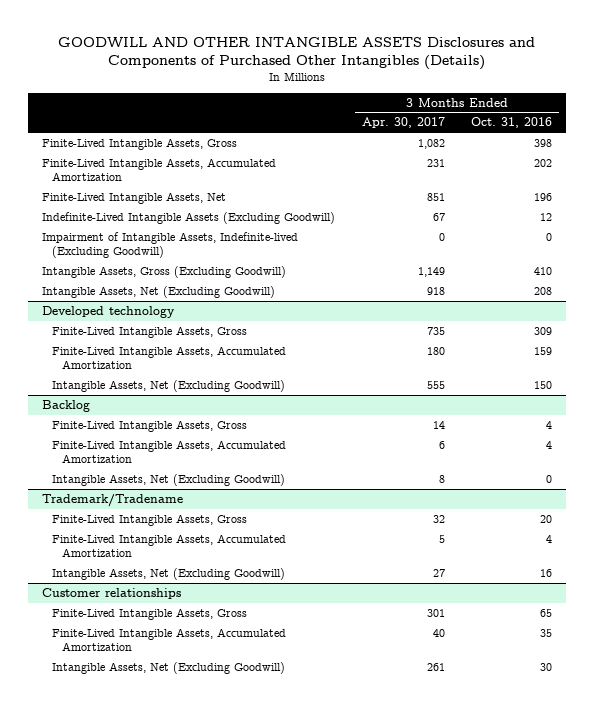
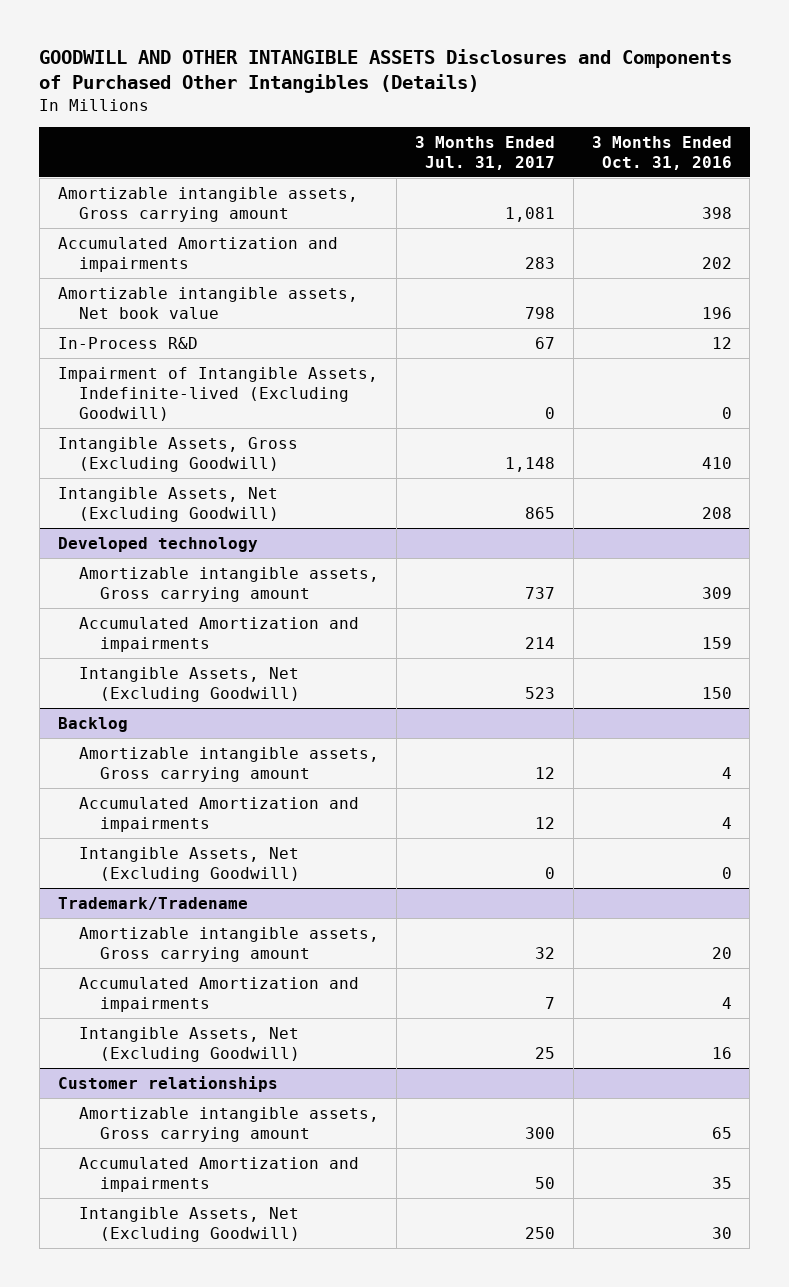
- | 3 Months Ended Apr. 30, 2017 | 3 Months Ended Oct. 31, 2016
+ | 3 Months Ended Jul. 31, 2017 | 3 Months Ended Oct. 31, 2016
- Finite-Lived Intangible Assets, Gross | 1,082 | 398
- Finite-Lived Intangible Assets, Accumulated Amortization | 231 | 202
- Finite-Lived Intangible Assets, Net | 851 | 196
- Indefinite-Lived Intangible Assets (Excluding Goodwill) | 67 | 12
+ Amortizable intangible assets, Gross carrying amount | 1,081 | 398
+ Accumulated Amortization and impairments | 283 | 202
+ Amortizable intangible assets, Net book value | 798 | 196
+ In-Process R&D | 67 | 12
@ Developed technology
- Finite-Lived Intangible Assets, Gross | 735 | 309
- Finite-Lived Intangible Assets, Accumulated Amortization | 180 | 159
+ Amortizable intangible assets, Gross carrying amount | 737 | 309
+ Accumulated Amortization and impairments | 214 | 159
@ Backlog
- Finite-Lived Intangible Assets, Gross | 14 | 4
- Finite-Lived Intangible Assets, Accumulated Amortization | 6 | 4
+ Amortizable intangible assets, Gross carrying amount | 12 | 4
+ Accumulated Amortization and impairments | 12 | 4
@ Trademark/Tradename
- Finite-Lived Intangible Assets, Gross | 32 | 20
- Finite-Lived Intangible Assets, Accumulated Amortization | 5 | 4
+ Amortizable intangible assets, Gross carrying amount | 32 | 20
+ Accumulated Amortization and impairments | 7 | 4
@ Customer relationships
- Finite-Lived Intangible Assets, Gross | 301 | 65
- Finite-Lived Intangible Assets, Accumulated Amortization | 40 | 35
+ Amortizable intangible assets, Gross carrying amount | 300 | 65
+ Accumulated Amortization and impairments | 50 | 35

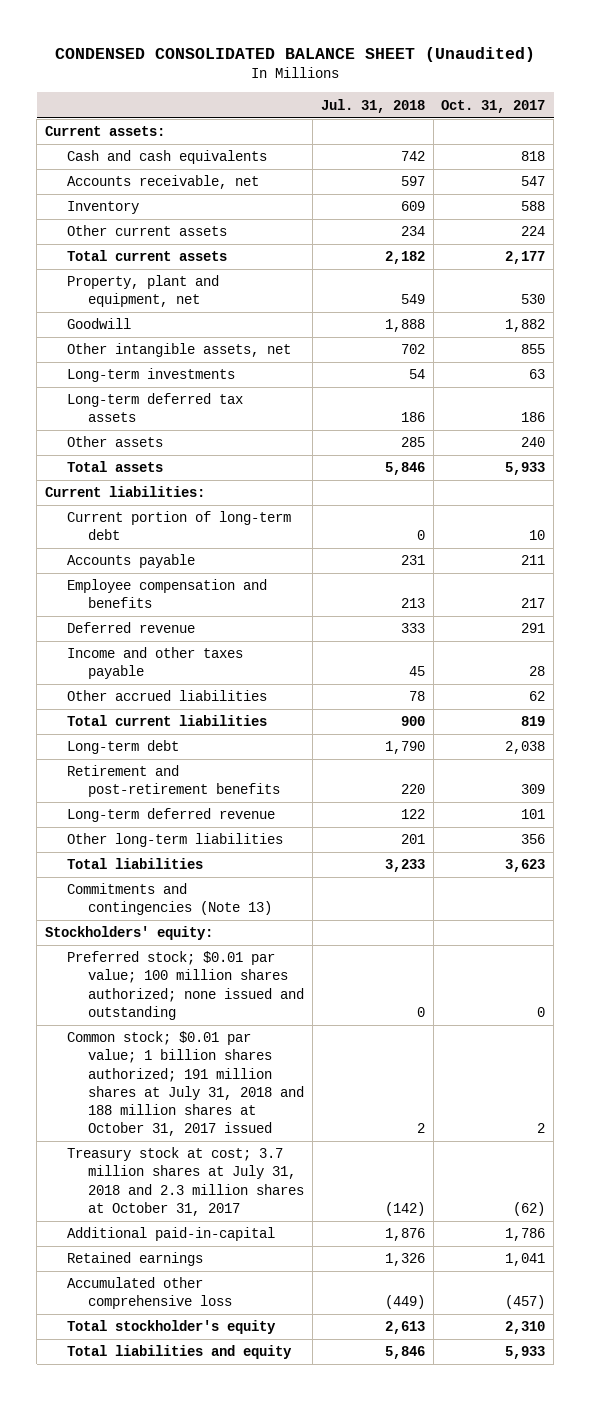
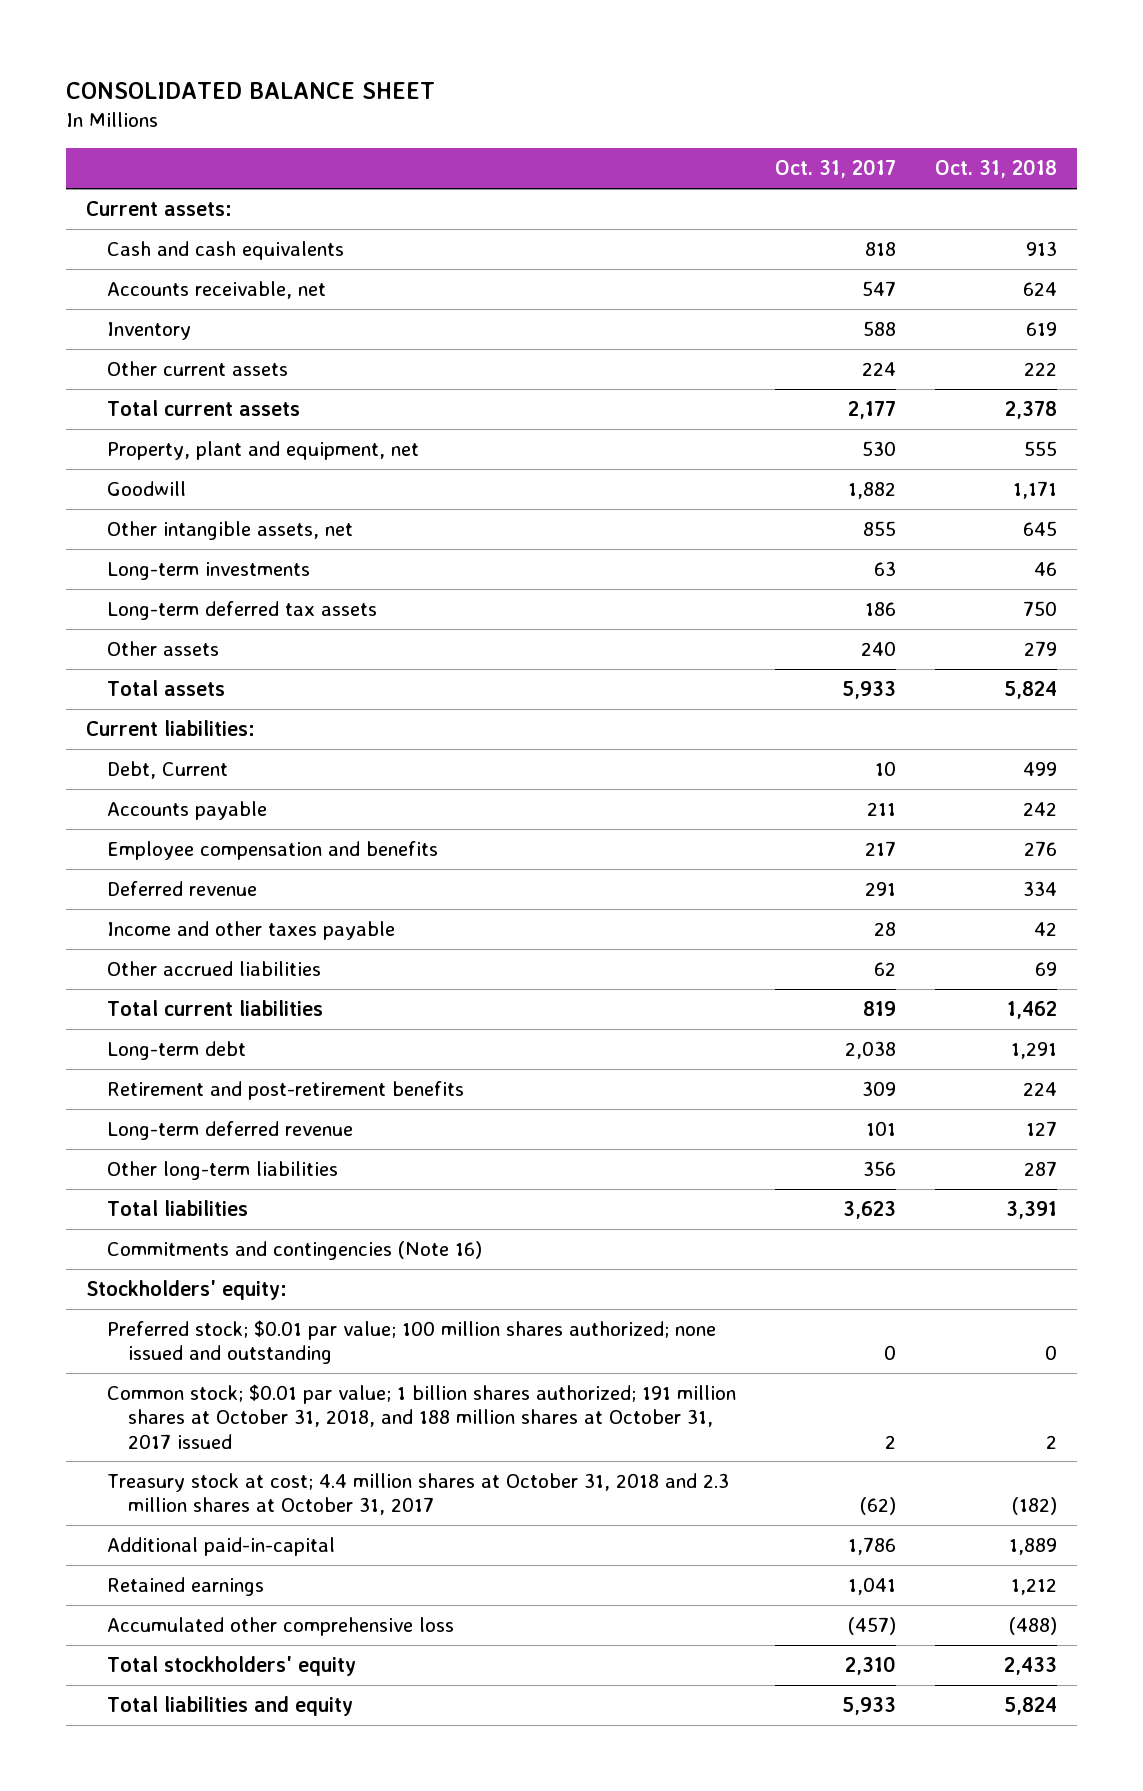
- CONDENSED CONSOLIDATED BALANCE SHEET (Unaudited)
+ CONSOLIDATED BALANCE SHEET
- | Jul. 31, 2018 | Oct. 31, 2017
+ | Oct. 31, 2017 | Oct. 31, 2018
- Current portion of long-term debt | 0 | 10
+ Debt, Current | 10 | 499
- Commitments and contingencies (Note 13)
+ Commitments and contingencies (Note 16)
- Common stock; $0.01 par value; 1 billion shares authorized; 191 million shares at July 31, 2018 and 188 million shares at October 31, 2017 issued | 2 | 2
- Treasury stock at cost; 3.7 million shares at July 31, 2018 and 2.3 million shares at October 31, 2017 | (142) | (62)
+ Common stock; $0.01 par value; 1 billion shares authorized; 191 million shares at October 31, 2018, and 188 million shares at October 31, 2017 issued | 2 | 2
+ Treasury stock at cost; 4.4 million shares at October 31, 2018 and 2.3 million shares at October 31, 2017 | (62) | (182)
- Total stockholder's equity | 2,613 | 2,310
+ Total stockholders' equity | 2,310 | 2,433

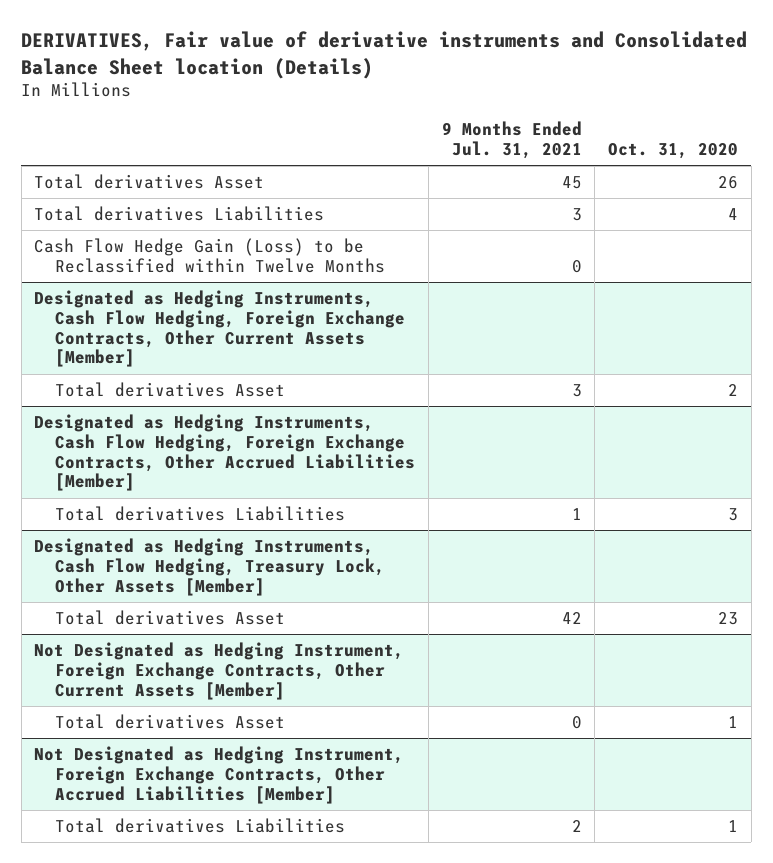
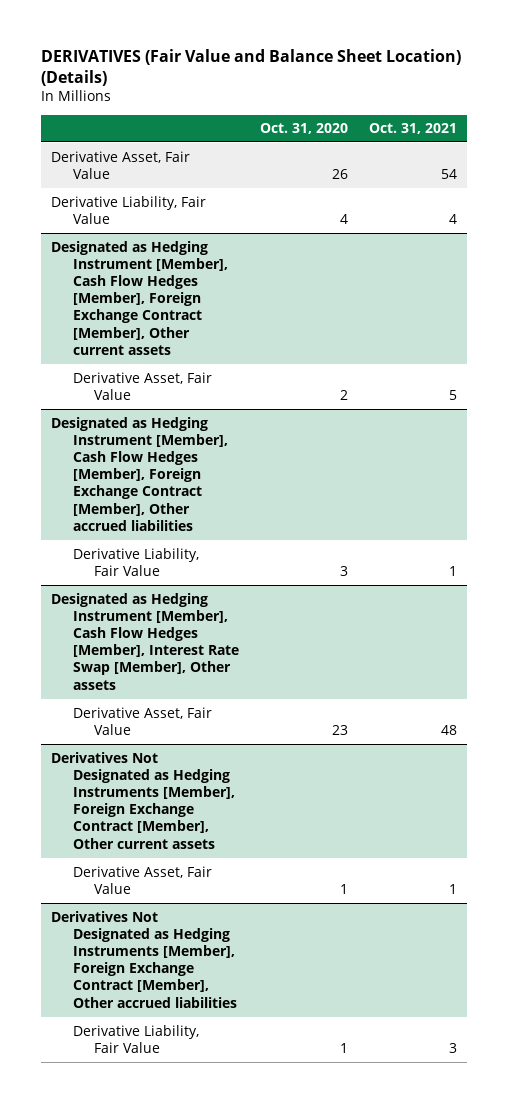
- DERIVATIVES, Fair value of derivative instruments and Consolidated Balance Sheet location (Details)
+ DERIVATIVES (Fair Value and Balance Sheet Location) (Details)
- | 9 Months Ended Jul. 31, 2021 | Oct. 31, 2020
+ | Oct. 31, 2020 | Oct. 31, 2021
- Total derivatives Asset | 45 | 26
- Total derivatives Liabilities | 3 | 4
- Cash Flow Hedge Gain (Loss) to be Reclassified within Twelve Months | 0 |
- Designated as Hedging Instruments, Cash Flow Hedging, Foreign Exchange Contracts, Other Current Assets [Member]
- Total derivatives Asset | 3 | 2
- Designated as Hedging Instruments, Cash Flow Hedging, Foreign Exchange Contracts, Other Accrued Liabilities [Member]
- Total derivatives Liabilities | 1 | 3
- Designated as Hedging Instruments, Cash Flow Hedging, Treasury Lock, Other Assets [Member]
- Total derivatives Asset | 42 | 23
- Not Designated as Hedging Instrument, Foreign Exchange Contracts, Other Current Assets [Member]
- Total derivatives Asset | 0 | 1
- Not Designated as Hedging Instrument, Foreign Exchange Contracts, Other Accrued Liabilities [Member]
- Total derivatives Liabilities | 2 | 1
+ Derivative Asset, Fair Value | 26 | 54
+ Derivative Liability, Fair Value | 4 | 4
+ Designated as Hedging Instrument [Member], Cash Flow Hedges [Member], Foreign Exchange Contract [Member], Other current assets
+ Derivative Asset, Fair Value | 2 | 5
+ Designated as Hedging Instrument [Member], Cash Flow Hedges [Member], Foreign Exchange Contract [Member], Other accrued liabilities
+ Derivative Liability, Fair Value | 3 | 1
+ Designated as Hedging Instrument [Member], Cash Flow Hedges [Member], Interest Rate Swap [Member], Other assets
+ Derivative Asset, Fair Value | 23 | 48
+ Derivatives Not Designated as Hedging Instruments [Member], Foreign Exchange Contract [Member], Other current assets
+ Derivative Asset, Fair Value | 1 | 1
+ Derivatives Not Designated as Hedging Instruments [Member], Foreign Exchange Contract [Member], Other accrued liabilities
+ Derivative Liability, Fair Value | 1 | 3

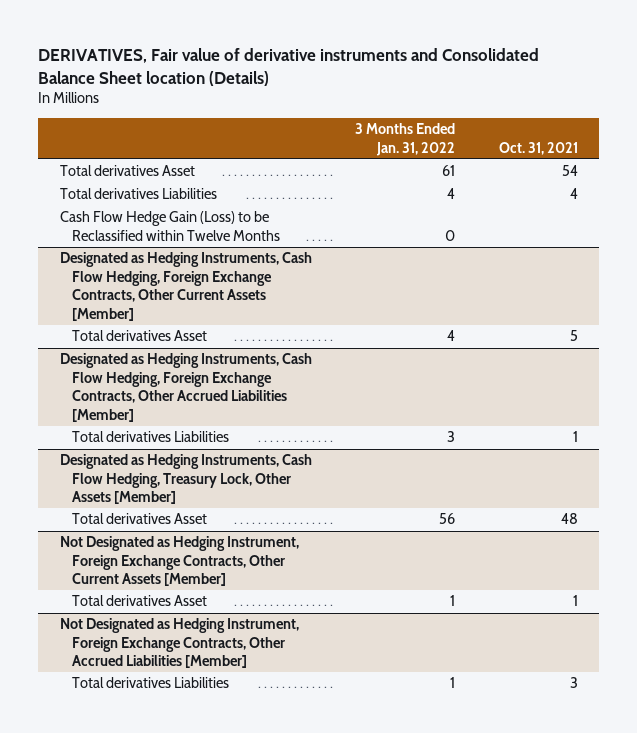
- DERIVATIVES (Fair Value and Balance Sheet Location) (Details)
+ DERIVATIVES, Fair value of derivative instruments and Consolidated Balance Sheet location (Details)
- | Oct. 31, 2020 | Oct. 31, 2021
+ | 3 Months Ended Jan. 31, 2022 | Oct. 31, 2021
- Derivative Asset, Fair Value | 26 | 54
- Derivative Liability, Fair Value | 4 | 4
- Designated as Hedging Instrument [Member], Cash Flow Hedges [Member], Foreign Exchange Contract [Member], Other current assets
- Derivative Asset, Fair Value | 2 | 5
- Designated as Hedging Instrument [Member], Cash Flow Hedges [Member], Foreign Exchange Contract [Member], Other accrued liabilities
- Derivative Liability, Fair Value | 3 | 1
- Designated as Hedging Instrument [Member], Cash Flow Hedges [Member], Interest Rate Swap [Member], Other assets
- Derivative Asset, Fair Value | 23 | 48
- Derivatives Not Designated as Hedging Instruments [Member], Foreign Exchange Contract [Member], Other current assets
- Derivative Asset, Fair Value | 1 | 1
- Derivatives Not Designated as Hedging Instruments [Member], Foreign Exchange Contract [Member], Other accrued liabilities
- Derivative Liability, Fair Value | 1 | 3
+ Total derivatives Asset | 61 | 54
+ Total derivatives Liabilities | 4 | 4
+ Cash Flow Hedge Gain (Loss) to be Reclassified within Twelve Months | 0 |
+ Designated as Hedging Instruments, Cash Flow Hedging, Foreign Exchange Contracts, Other Current Assets [Member]
+ Total derivatives Asset | 4 | 5
+ Designated as Hedging Instruments, Cash Flow Hedging, Foreign Exchange Contracts, Other Accrued Liabilities [Member]
+ Total derivatives Liabilities | 3 | 1
+ Designated as Hedging Instruments, Cash Flow Hedging, Treasury Lock, Other Assets [Member]
+ Total derivatives Asset | 56 | 48
+ Not Designated as Hedging Instrument, Foreign Exchange Contracts, Other Current Assets [Member]
+ Total derivatives Asset | 1 | 1
+ Not Designated as Hedging Instrument, Foreign Exchange Contracts, Other Accrued Liabilities [Member]
+ Total derivatives Liabilities | 1 | 3

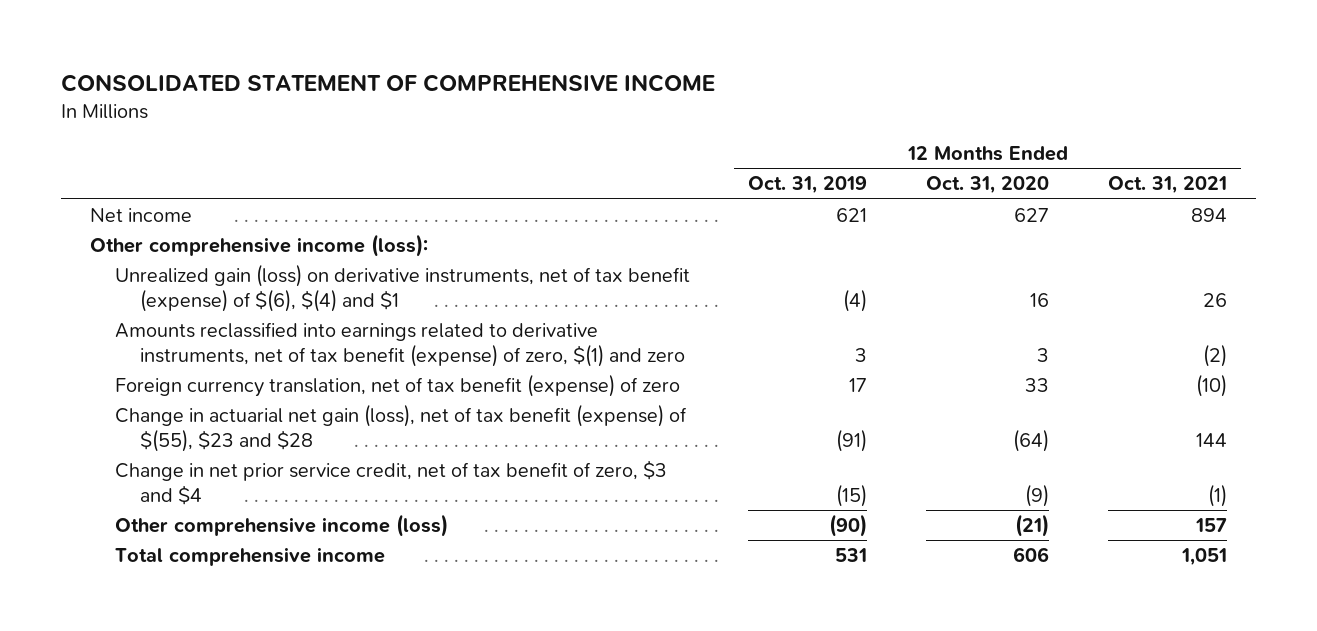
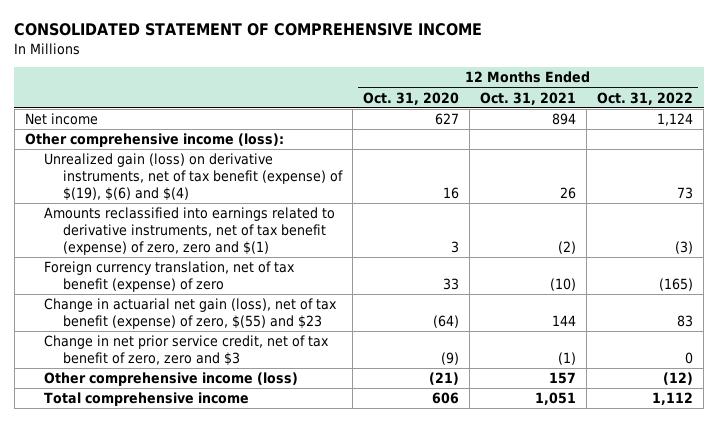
- | 12 Months Ended Oct. 31, 2019 | 12 Months Ended Oct. 31, 2020 | 12 Months Ended Oct. 31, 2021
+ | 12 Months Ended Oct. 31, 2020 | 12 Months Ended Oct. 31, 2021 | 12 Months Ended Oct. 31, 2022
- Unrealized gain (loss) on derivative instruments, net of tax benefit (expense) of $(6), $(4) and $1 | (4) | 16 | 26
- Amounts reclassified into earnings related to derivative instruments, net of tax benefit (expense) of zero, $(1) and zero | 3 | 3 | (2)
+ Unrealized gain (loss) on derivative instruments, net of tax benefit (expense) of $(19), $(6) and $(4) | 16 | 26 | 73
+ Amounts reclassified into earnings related to derivative instruments, net of tax benefit (expense) of zero, zero and $(1) | 3 | (2) | (3)
- Change in actuarial net gain (loss), net of tax benefit (expense) of $(55), $23 and $28 | (91) | (64) | 144
- Change in net prior service credit, net of tax benefit of zero, $3 and $4 | (15) | (9) | (1)
+ Change in actuarial net gain (loss), net of tax benefit (expense) of zero, $(55) and $23 | (64) | 144 | 83
+ Change in net prior service credit, net of tax benefit of zero, zero and $3 | (9) | (1) | 0

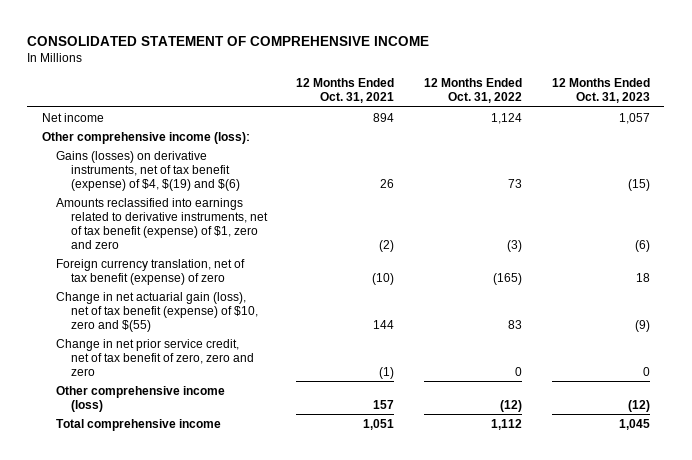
- | 12 Months Ended Oct. 31, 2020 | 12 Months Ended Oct. 31, 2021 | 12 Months Ended Oct. 31, 2022
+ | 12 Months Ended Oct. 31, 2021 | 12 Months Ended Oct. 31, 2022 | 12 Months Ended Oct. 31, 2023
- Unrealized gain (loss) on derivative instruments, net of tax benefit (expense) of $(19), $(6) and $(4) | 16 | 26 | 73
- Amounts reclassified into earnings related to derivative instruments, net of tax benefit (expense) of zero, zero and $(1) | 3 | (2) | (3)
+ Gains (losses) on derivative instruments, net of tax benefit (expense) of $4, $(19) and $(6) | 26 | 73 | (15)
+ Amounts reclassified into earnings related to derivative instruments, net of tax benefit (expense) of $1, zero and zero | (2) | (3) | (6)
- Change in actuarial net gain (loss), net of tax benefit (expense) of zero, $(55) and $23 | (64) | 144 | 83
- Change in net prior service credit, net of tax benefit of zero, zero and $3 | (9) | (1) | 0
+ Change in net actuarial gain (loss), net of tax benefit (expense) of $10, zero and $(55) | 144 | 83 | (9)
+ Change in net prior service credit, net of tax benefit of zero, zero and zero | (1) | 0 | 0

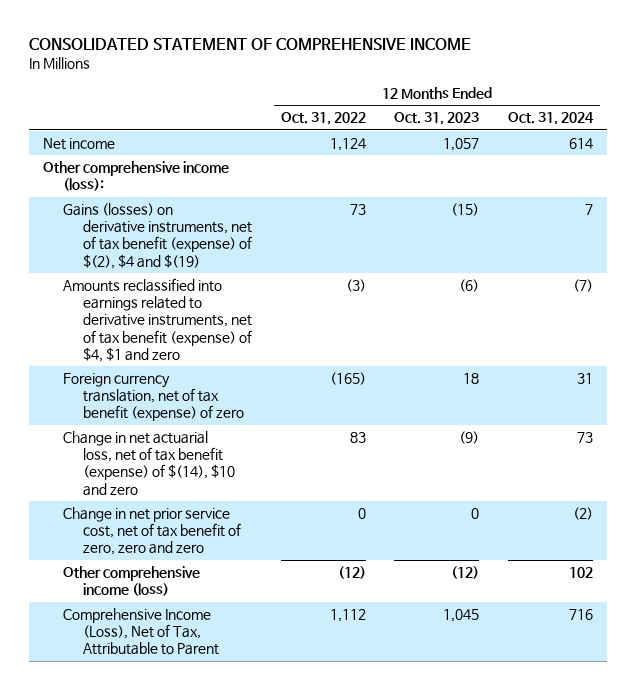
- | 12 Months Ended Oct. 31, 2021 | 12 Months Ended Oct. 31, 2022 | 12 Months Ended Oct. 31, 2023
+ | 12 Months Ended Oct. 31, 2022 | 12 Months Ended Oct. 31, 2023 | 12 Months Ended Oct. 31, 2024
- Gains (losses) on derivative instruments, net of tax benefit (expense) of $4, $(19) and $(6) | 26 | 73 | (15)
- Amounts reclassified into earnings related to derivative instruments, net of tax benefit (expense) of $1, zero and zero | (2) | (3) | (6)
+ Gains (losses) on derivative instruments, net of tax benefit (expense) of $(2), $4 and $(19) | 73 | (15) | 7
+ Amounts reclassified into earnings related to derivative instruments, net of tax benefit (expense) of $4, $1 and zero | (3) | (6) | (7)
- Change in net actuarial gain (loss), net of tax benefit (expense) of $10, zero and $(55) | 144 | 83 | (9)
- Change in net prior service credit, net of tax benefit of zero, zero and zero | (1) | 0 | 0
+ Change in net actuarial loss, net of tax benefit (expense) of $(14), $10 and zero | 83 | (9) | 73
+ Change in net prior service cost, net of tax benefit of zero, zero and zero | 0 | 0 | (2)
- Total comprehensive income | 1,051 | 1,112 | 1,045
+ Comprehensive Income (Loss), Net of Tax, Attributable to Parent | 1,112 | 1,045 | 716

